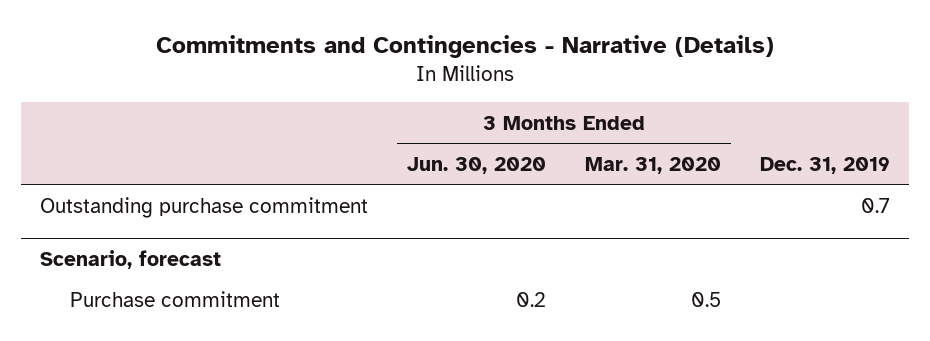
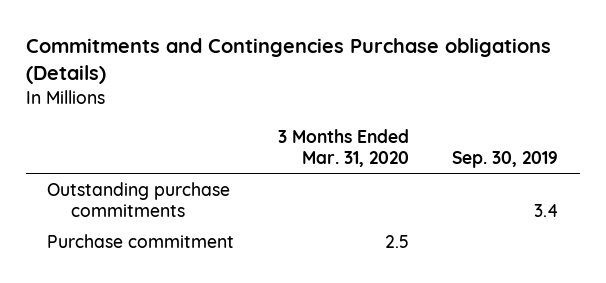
- Commitments and Contingencies - Narrative (Details)
+ Commitments and Contingencies Purchase obligations (Details)
- | 3 Months Ended Jun. 30, 2020 | 3 Months Ended Mar. 31, 2020 | Dec. 31, 2019
+ | 3 Months Ended Mar. 31, 2020 | Sep. 30, 2019
- Outstanding purchase commitment | | | 0.7
- Scenario, forecast
- Purchase commitment | 0.2 | 0.5 |
+ Outstanding purchase commitments | | 3.4
+ Purchase commitment | 2.5 |

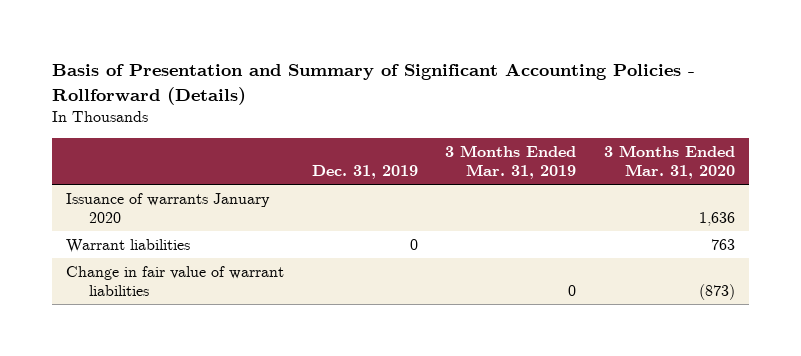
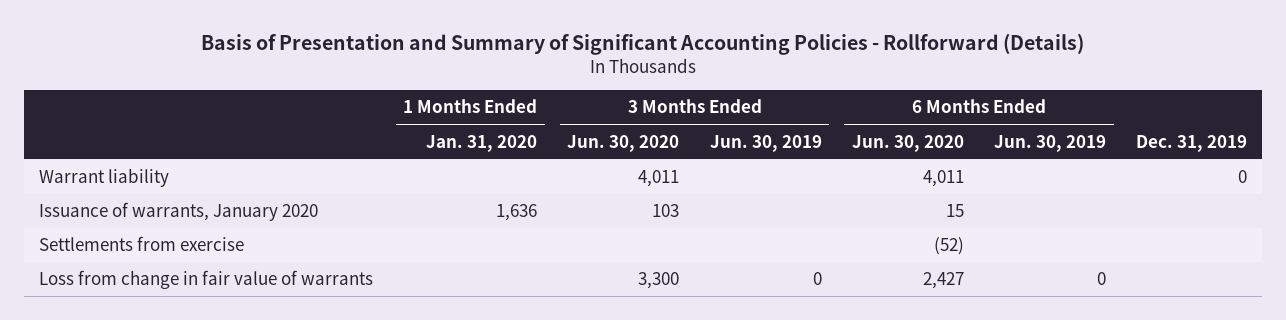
- | Dec. 31, 2019 | 3 Months Ended Mar. 31, 2019 | 3 Months Ended Mar. 31, 2020
+ | 1 Months Ended Jan. 31, 2020 | 3 Months Ended Jun. 30, 2020 | 3 Months Ended Jun. 30, 2019 | 6 Months Ended Jun. 30, 2020 | 6 Months Ended Jun. 30, 2019 | Dec. 31, 2019
- Issuance of warrants January 2020 | | | 1,636
- Warrant liabilities | 0 | | 763
- Change in fair value of warrant liabilities | | 0 | (873)
+ Warrant liability | | 4,011 | | 4,011 | | 0
+ Issuance of warrants, January 2020 | 1,636 | 103 | | 15 | |
+ Settlements from exercise | | | | (52) | |
+ Loss from change in fair value of warrants | | 3,300 | 0 | 2,427 | 0 |

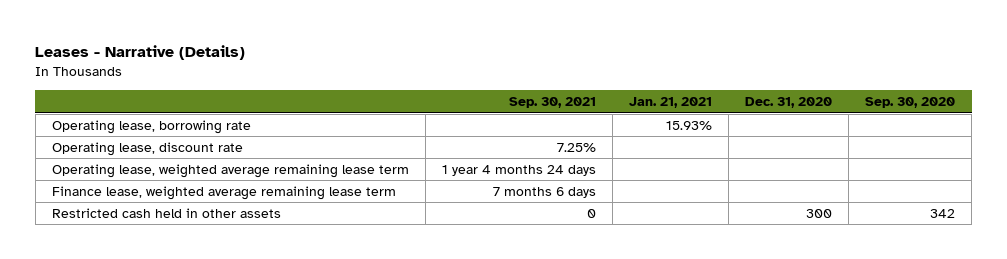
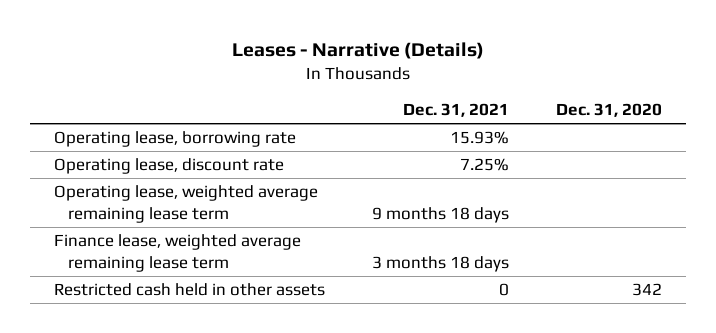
- | Sep. 30, 2021 | Jan. 21, 2021 | Dec. 31, 2020 | Sep. 30, 2020
+ | Dec. 31, 2021 | Dec. 31, 2020
- Restricted cash held in other assets | 0 | | 300 | 342
+ Restricted cash held in other assets | 0 | 342

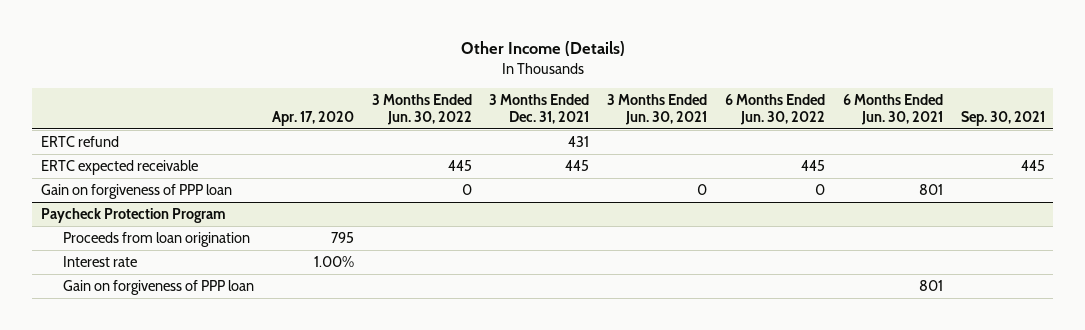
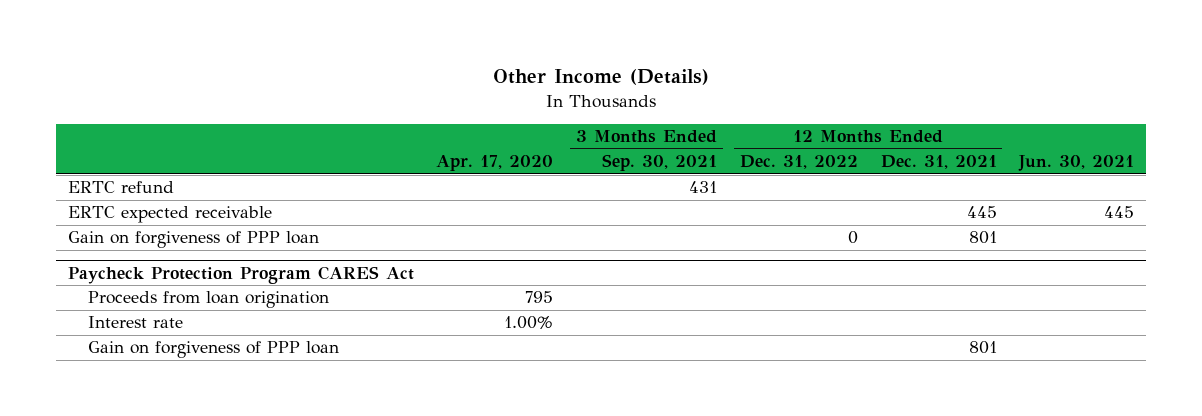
- | Apr. 17, 2020 | 3 Months Ended Jun. 30, 2022 | 3 Months Ended Dec. 31, 2021 | 3 Months Ended Jun. 30, 2021 | 6 Months Ended Jun. 30, 2022 | 6 Months Ended Jun. 30, 2021 | Sep. 30, 2021
+ | Apr. 17, 2020 | 3 Months Ended Sep. 30, 2021 | 12 Months Ended Dec. 31, 2022 | 12 Months Ended Dec. 31, 2021 | Jun. 30, 2021
- Paycheck Protection Program
+ Paycheck Protection Program CARES Act

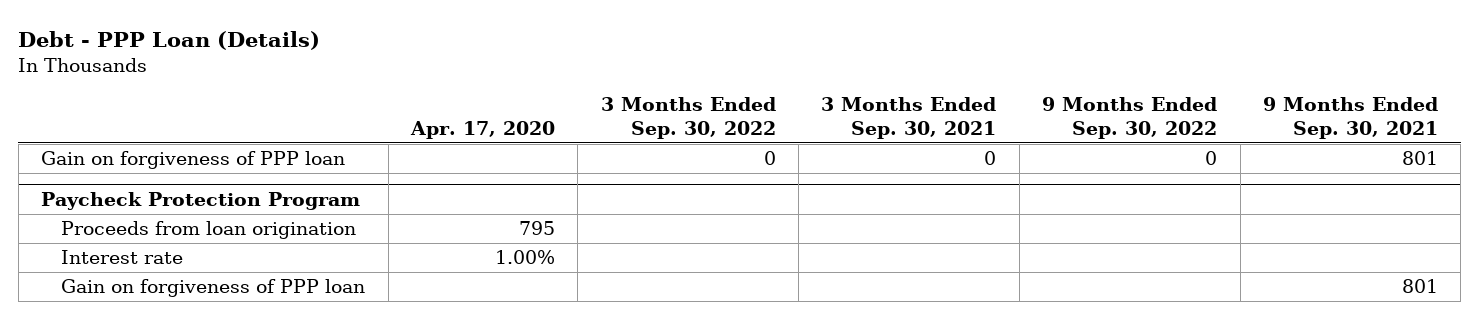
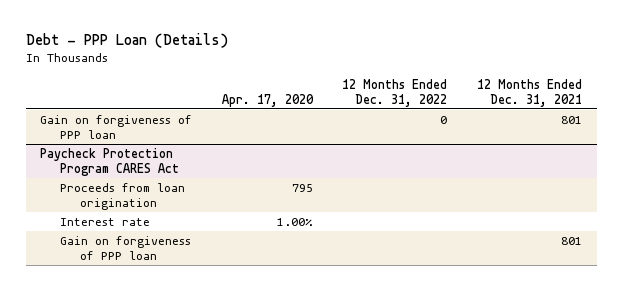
- | Apr. 17, 2020 | 3 Months Ended Sep. 30, 2022 | 3 Months Ended Sep. 30, 2021 | 9 Months Ended Sep. 30, 2022 | 9 Months Ended Sep. 30, 2021
+ | Apr. 17, 2020 | 12 Months Ended Dec. 31, 2022 | 12 Months Ended Dec. 31, 2021
- Paycheck Protection Program
+ Paycheck Protection Program CARES Act

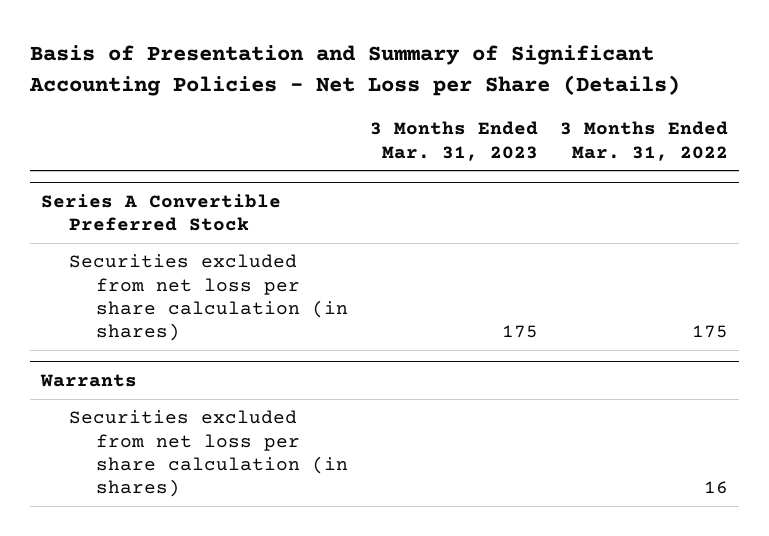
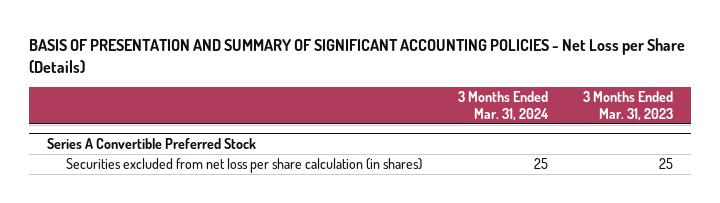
- Basis of Presentation and Summary of Significant Accounting Policies - Net Loss per Share (Details)
+ BASIS OF PRESENTATION AND SUMMARY OF SIGNIFICANT ACCOUNTING POLICIES - Net Loss per Share (Details)
- | 3 Months Ended Mar. 31, 2023 | 3 Months Ended Mar. 31, 2022
+ | 3 Months Ended Mar. 31, 2024 | 3 Months Ended Mar. 31, 2023
@ Series A Convertible Preferred Stock
- Securities excluded from net loss per share calculation (in shares) | 175 | 175
- Warrants
- Securities excluded from net loss per share calculation (in shares) | | 16
@ Series A Convertible Preferred Stock
+ Securities excluded from net loss per share calculation (in shares) | 25 | 25

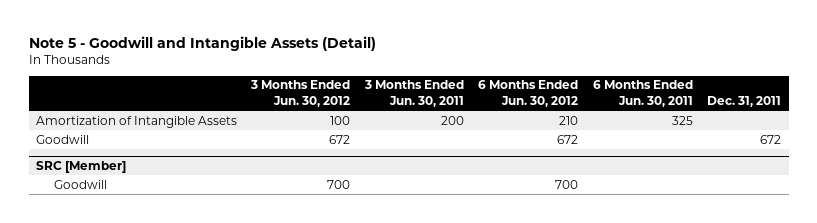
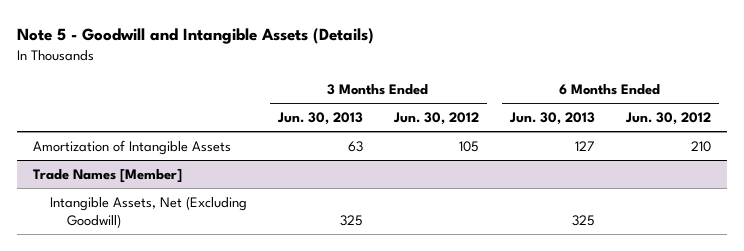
- Note 5 - Goodwill and Intangible Assets (Detail)
+ Note 5 - Goodwill and Intangible Assets (Details)
- | 3 Months Ended Jun. 30, 2012 | 3 Months Ended Jun. 30, 2011 | 6 Months Ended Jun. 30, 2012 | 6 Months Ended Jun. 30, 2011 | Dec. 31, 2011
+ | 3 Months Ended Jun. 30, 2013 | 3 Months Ended Jun. 30, 2012 | 6 Months Ended Jun. 30, 2013 | 6 Months Ended Jun. 30, 2012
- Amortization of Intangible Assets | 100 | 200 | 210 | 325 |
- Goodwill | 672 | | 672 | | 672
- SRC [Member]
- Goodwill | 700 | | 700 | |
+ Amortization of Intangible Assets | 63 | 105 | 127 | 210
+ Trade Names [Member]
+ Intangible Assets, Net (Excluding Goodwill) | 325 | | 325 |

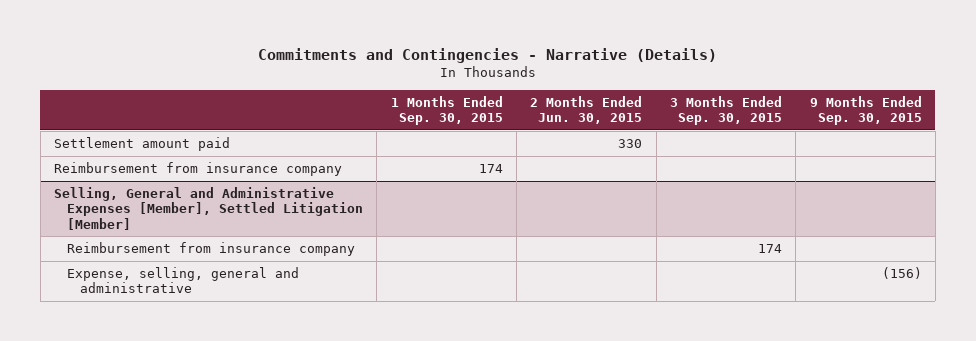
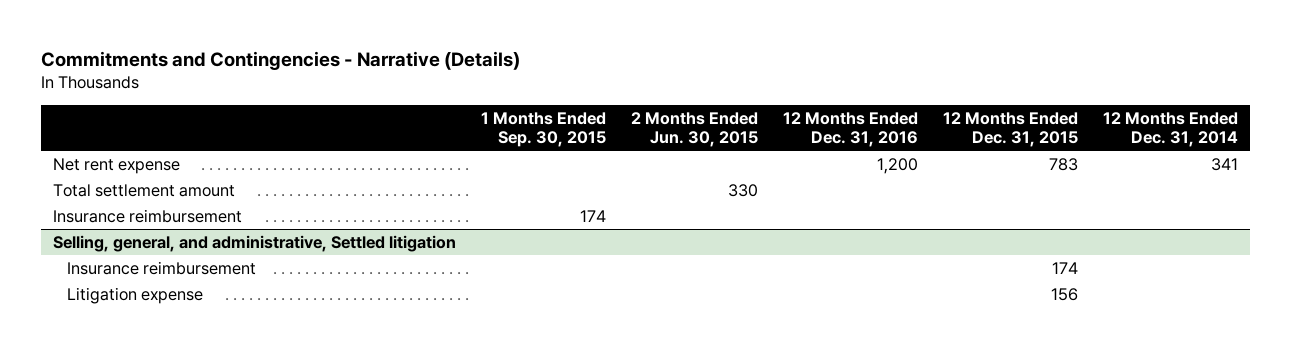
- | 1 Months Ended Sep. 30, 2015 | 2 Months Ended Jun. 30, 2015 | 3 Months Ended Sep. 30, 2015 | 9 Months Ended Sep. 30, 2015
+ | 1 Months Ended Sep. 30, 2015 | 2 Months Ended Jun. 30, 2015 | 12 Months Ended Dec. 31, 2016 | 12 Months Ended Dec. 31, 2015 | 12 Months Ended Dec. 31, 2014
- Settlement amount paid | | 330 | |
- Reimbursement from insurance company | 174 | | |
- Selling, General and Administrative Expenses [Member], Settled Litigation [Member]
- Reimbursement from insurance company | | | 174 |
- Expense, selling, general and administrative | | | | (156)
+ Net rent expense | | | 1,200 | 783 | 341
+ Total settlement amount | | 330 | | |
+ Insurance reimbursement | 174 | | | |
+ Selling, general, and administrative, Settled litigation
+ Insurance reimbursement | | | | 174 |
+ Litigation expense | | | | 156 |

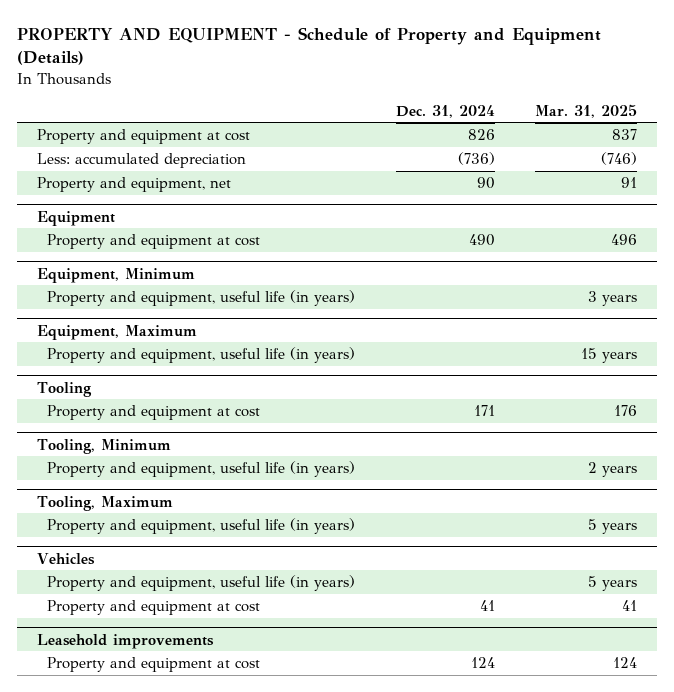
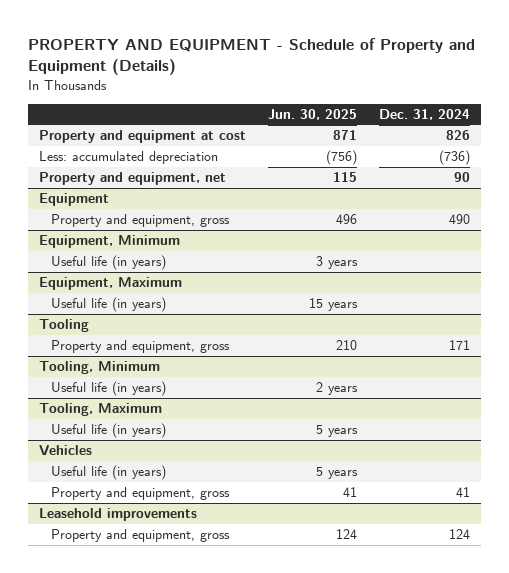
- | Dec. 31, 2024 | Mar. 31, 2025
+ | Jun. 30, 2025 | Dec. 31, 2024
@ Equipment
- Property and equipment at cost | 490 | 496
+ Property and equipment, gross | 496 | 490
@ Equipment, Minimum
- Property and equipment, useful life (in years) | | 3 years
+ Useful life (in years) | 3 years |
@ Equipment, Maximum
- Property and equipment, useful life (in years) | | 15 years
+ Useful life (in years) | 15 years |
@ Tooling
- Property and equipment at cost | 171 | 176
+ Property and equipment, gross | 210 | 171
@ Tooling, Minimum
- Property and equipment, useful life (in years) | | 2 years
+ Useful life (in years) | 2 years |
@ Tooling, Maximum
- Property and equipment, useful life (in years) | | 5 years
+ Useful life (in years) | 5 years |
@ Vehicles
- Property and equipment, useful life (in years) | | 5 years
- Property and equipment at cost | 41 | 41
+ Useful life (in years) | 5 years |
+ Property and equipment, gross | 41 | 41
@ Leasehold improvements
- Property and equipment at cost | 124 | 124
+ Property and equipment, gross | 124 | 124

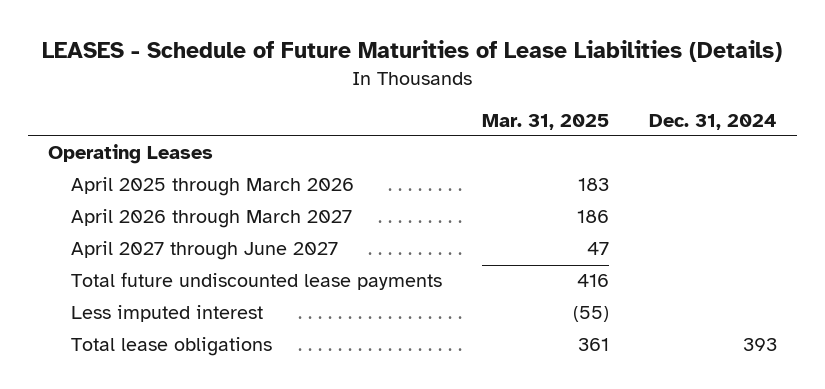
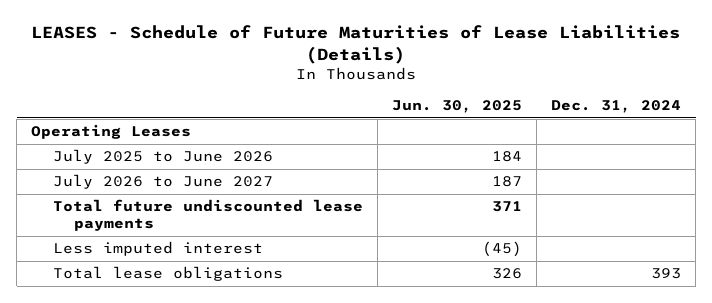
- | Mar. 31, 2025 | Dec. 31, 2024
+ | Jun. 30, 2025 | Dec. 31, 2024
- April 2025 through March 2026 | 183 |
- April 2026 through March 2027 | 186 |
- April 2027 through June 2027 | 47 |
+ July 2025 to June 2026 | 184 |
+ July 2026 to June 2027 | 187 |

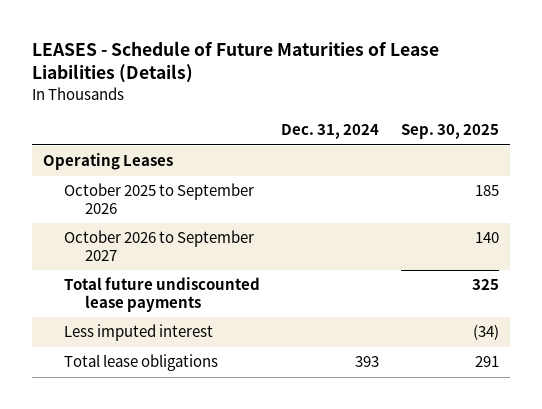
- | Jun. 30, 2025 | Dec. 31, 2024
+ | Dec. 31, 2024 | Sep. 30, 2025
- July 2025 to June 2026 | 184 |
- July 2026 to June 2027 | 187 |
+ October 2025 to September 2026 | | 185
+ October 2026 to September 2027 | | 140

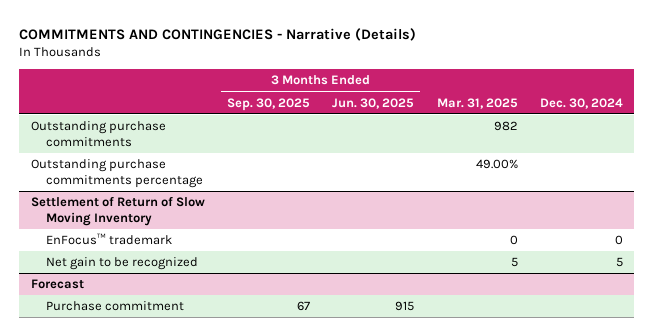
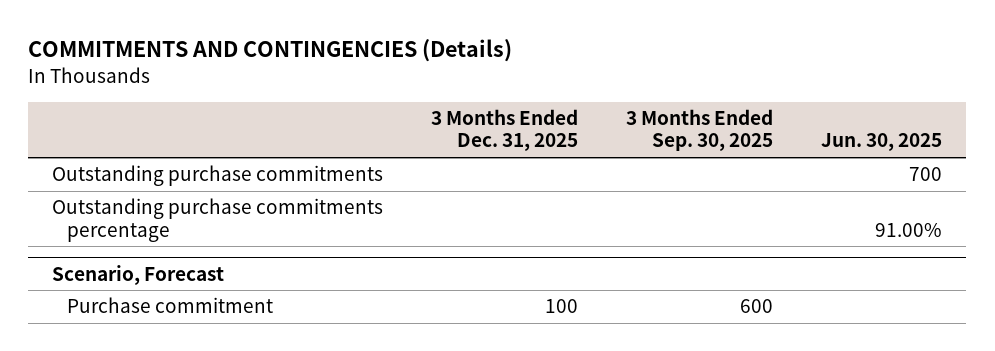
- COMMITMENTS AND CONTINGENCIES - Narrative (Details)
+ COMMITMENTS AND CONTINGENCIES (Details)
- | 3 Months Ended Sep. 30, 2025 | 3 Months Ended Jun. 30, 2025 | Mar. 31, 2025 | Dec. 30, 2024
+ | 3 Months Ended Dec. 31, 2025 | 3 Months Ended Sep. 30, 2025 | Jun. 30, 2025
- Settlement of Return of Slow Moving Inventory
- EnFocus™ trademark | | | 0 | 0
- Net gain to be recognized | | | 5 | 5
- Forecast
- Purchase commitment | 67 | 915 | |
+ Scenario, Forecast
+ Purchase commitment | 100 | 600 |

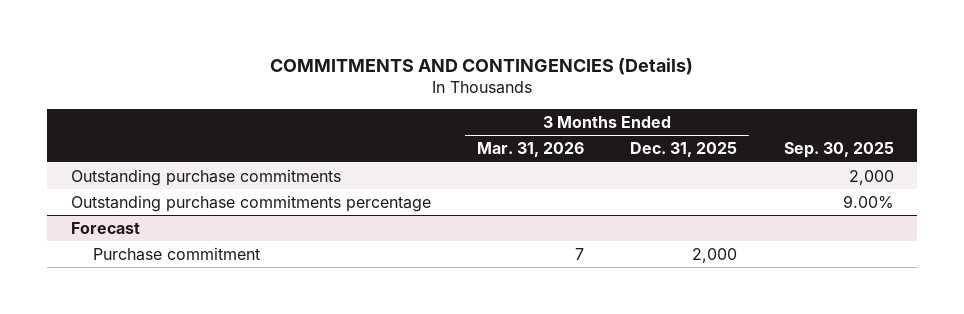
- | 3 Months Ended Dec. 31, 2025 | 3 Months Ended Sep. 30, 2025 | Jun. 30, 2025
+ | 3 Months Ended Mar. 31, 2026 | 3 Months Ended Dec. 31, 2025 | Sep. 30, 2025
- Scenario, Forecast
- Purchase commitment | 100 | 600 |
+ Forecast
+ Purchase commitment | 7 | 2,000 |

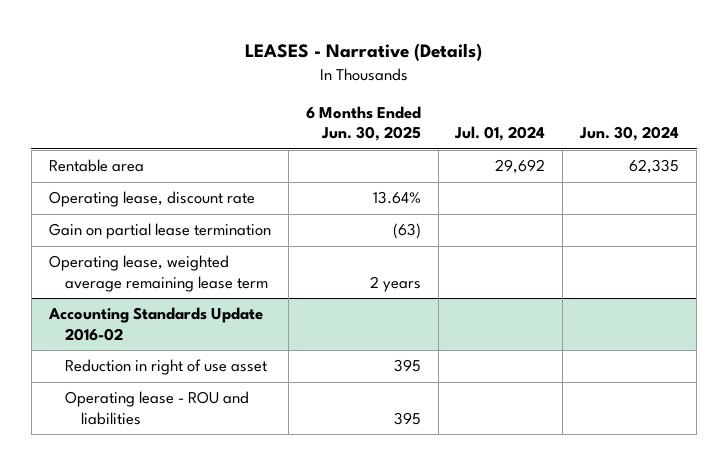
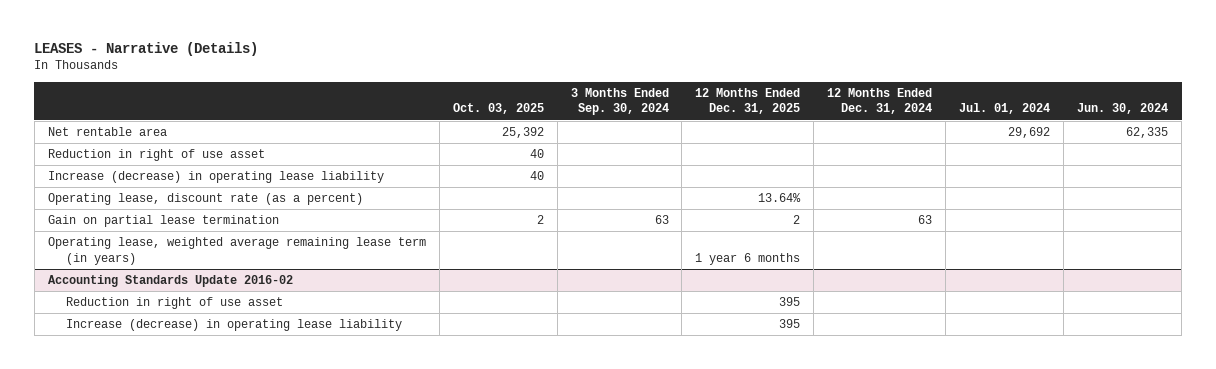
- | 6 Months Ended Jun. 30, 2025 | Jul. 01, 2024 | Jun. 30, 2024
+ | Oct. 03, 2025 | 3 Months Ended Sep. 30, 2024 | 12 Months Ended Dec. 31, 2025 | 12 Months Ended Dec. 31, 2024 | Jul. 01, 2024 | Jun. 30, 2024
- Rentable area | | 29,692 | 62,335
- Operating lease, discount rate | 13.64% | |
+ Net rentable area | 25,392 | | | | 29,692 | 62,335
+ Reduction in right of use asset | 40 | | | | |
+ Increase (decrease) in operating lease liability | 40 | | | | |
+ Operating lease, discount rate (as a percent) | | | 13.64% | | |
- Operating lease, weighted average remaining lease term | 2 years | |
+ Operating lease, weighted average remaining lease term (in years) | | | 1 year 6 months | | |
@ Accounting Standards Update 2016-02
- Operating lease - ROU and liabilities | 395 | |
+ Increase (decrease) in operating lease liability | | | 395 | | |

